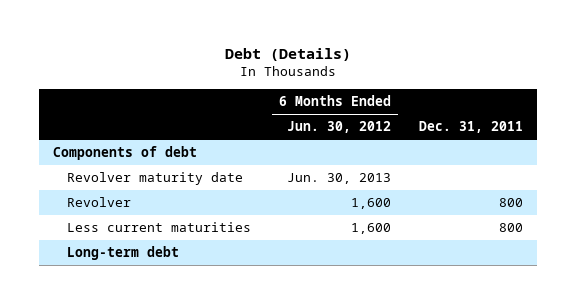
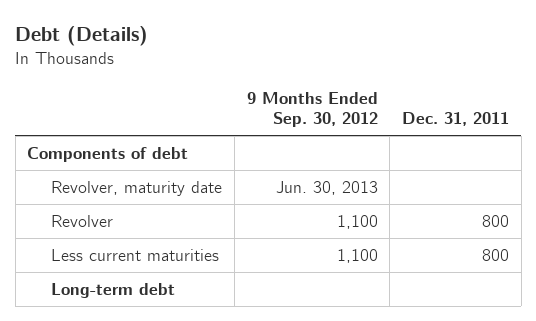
- | 6 Months Ended Jun. 30, 2012 | Dec. 31, 2011
+ | 9 Months Ended Sep. 30, 2012 | Dec. 31, 2011
- Revolver maturity date | Jun. 30, 2013 |
+ Revolver, maturity date | Jun. 30, 2013 |

